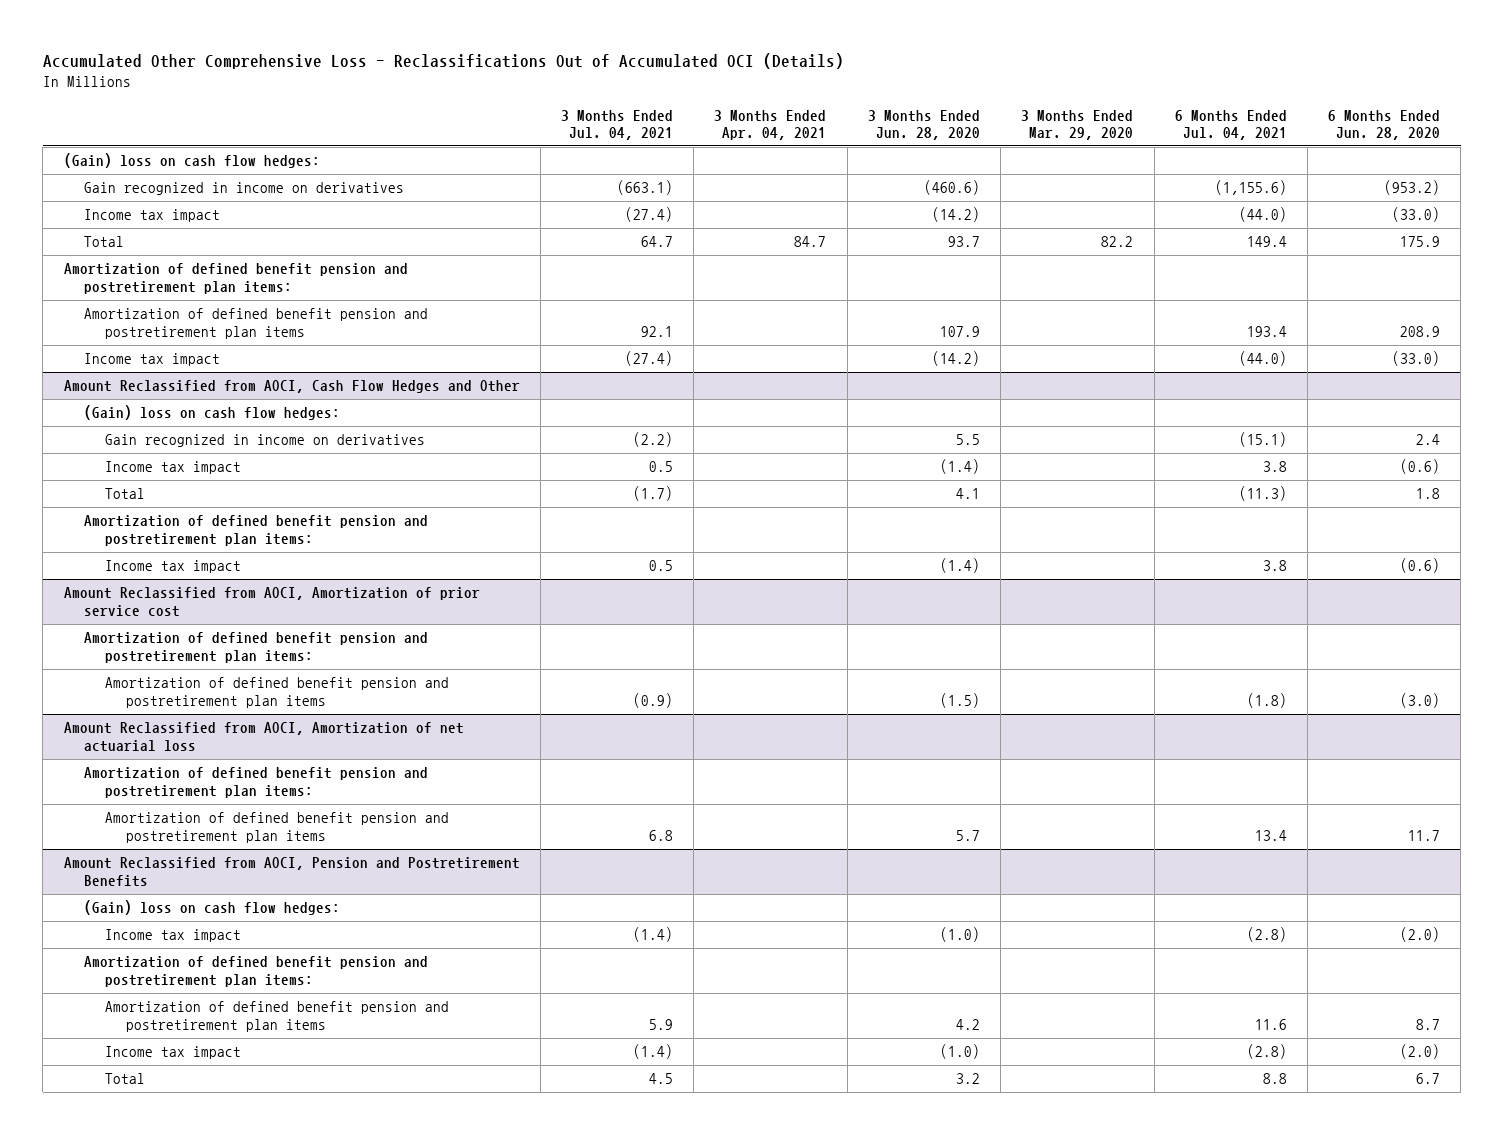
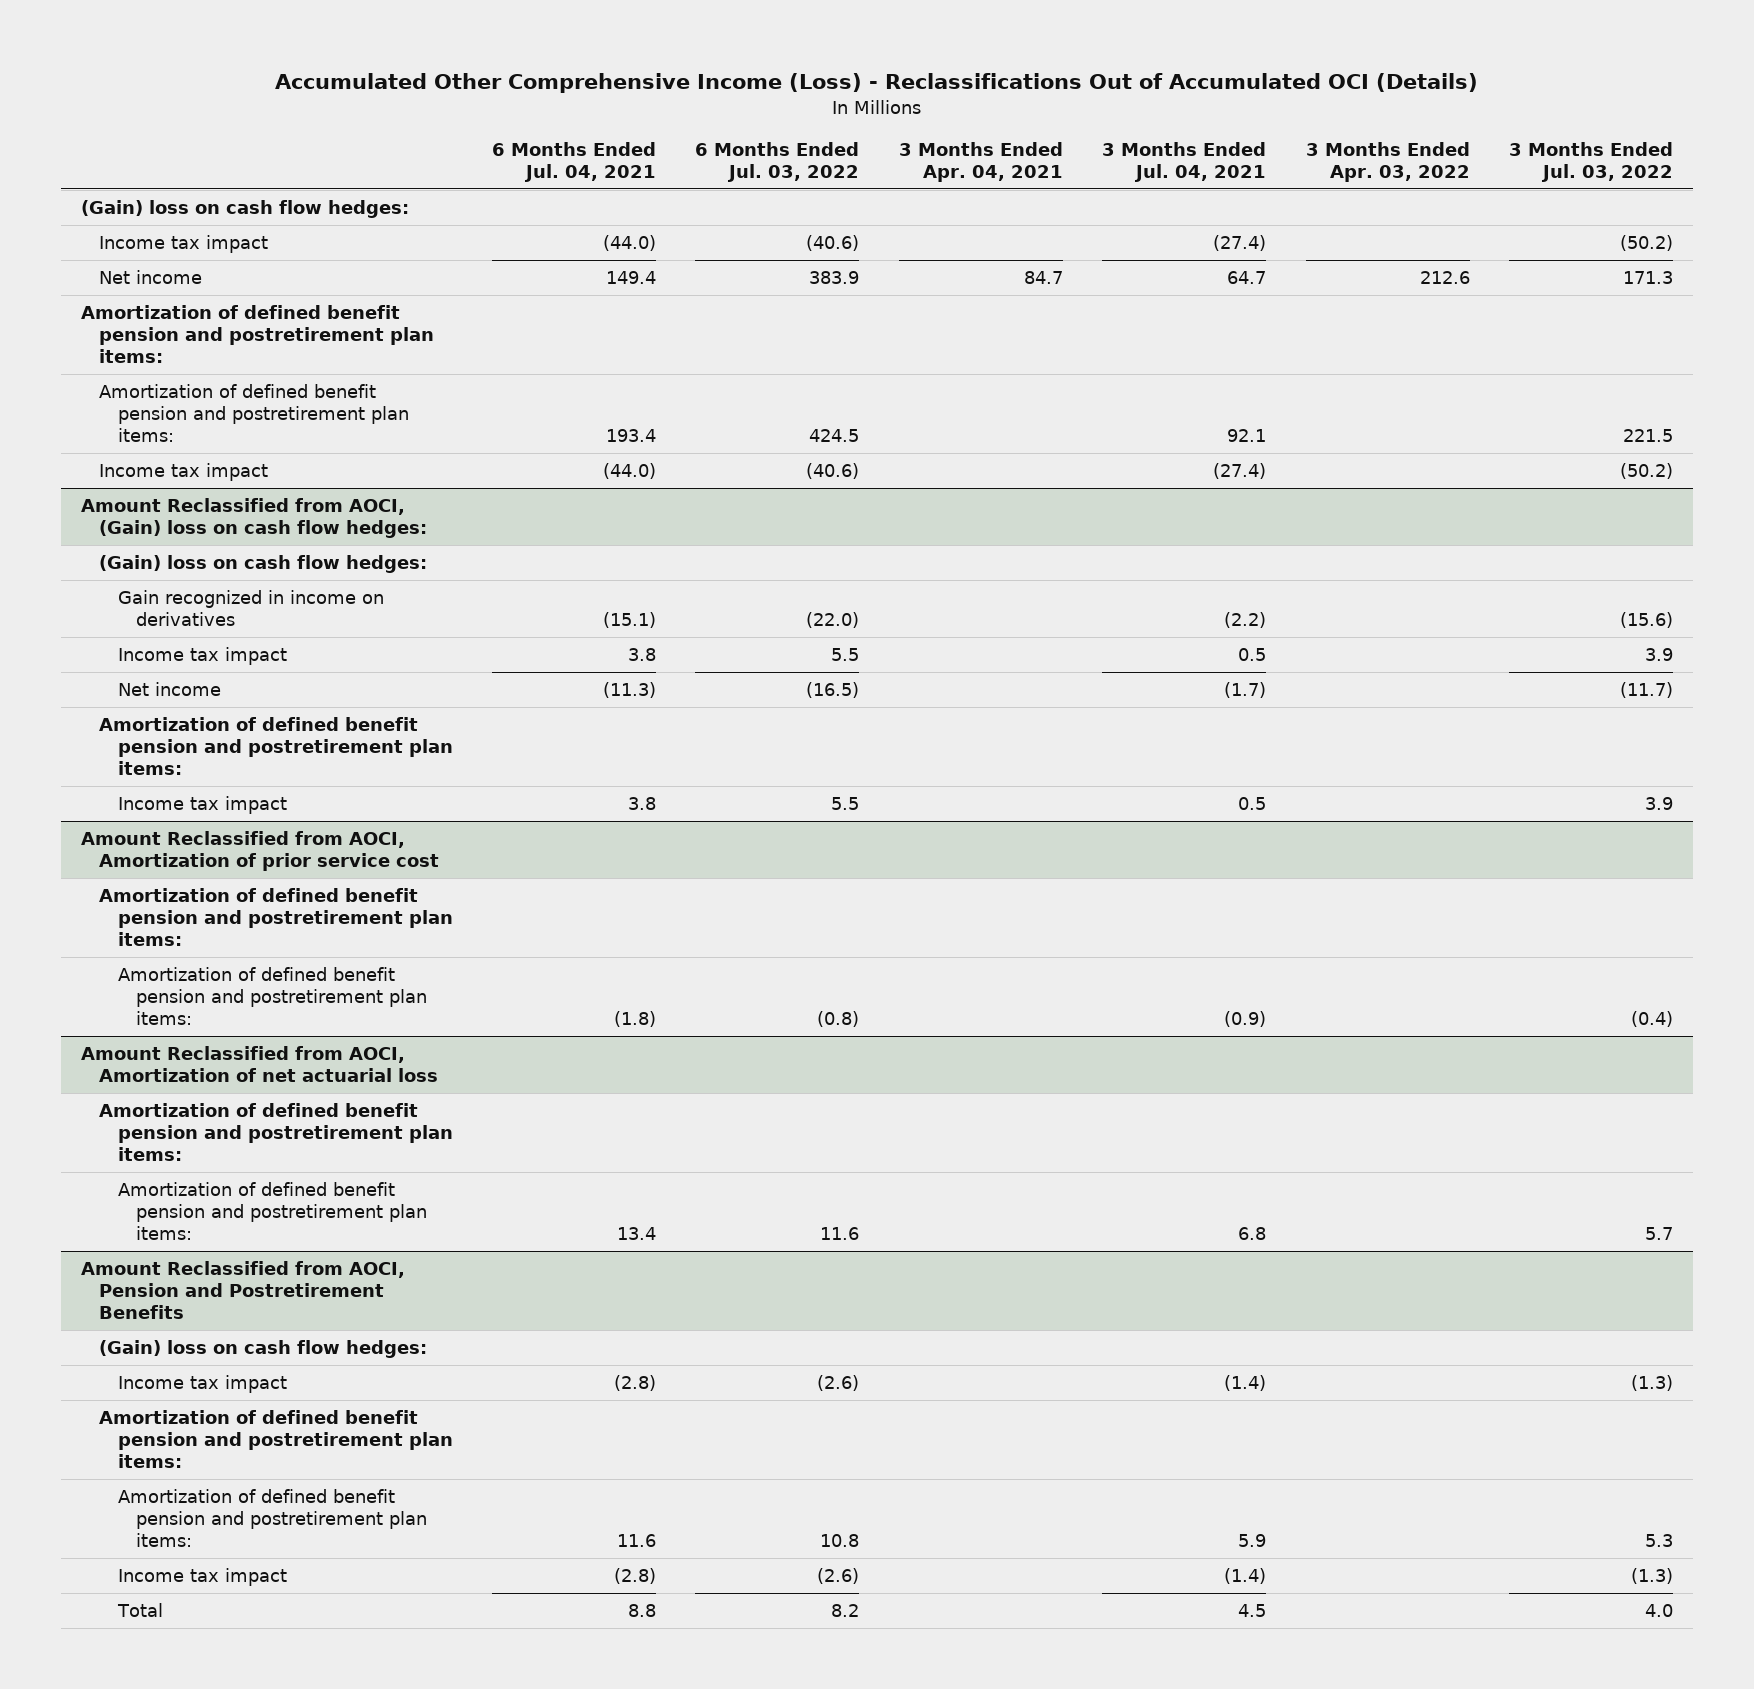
- Accumulated Other Comprehensive Loss - Reclassifications Out of Accumulated OCI (Details)
+ Accumulated Other Comprehensive Income (Loss) - Reclassifications Out of Accumulated OCI (Details)
- | 3 Months Ended Jul. 04, 2021 | 3 Months Ended Apr. 04, 2021 | 3 Months Ended Jun. 28, 2020 | 3 Months Ended Mar. 29, 2020 | 6 Months Ended Jul. 04, 2021 | 6 Months Ended Jun. 28, 2020
+ | 6 Months Ended Jul. 04, 2021 | 6 Months Ended Jul. 03, 2022 | 3 Months Ended Apr. 04, 2021 | 3 Months Ended Jul. 04, 2021 | 3 Months Ended Apr. 03, 2022 | 3 Months Ended Jul. 03, 2022
- Gain recognized in income on derivatives | (663.1) | | (460.6) | | (1,155.6) | (953.2)
- Total | 64.7 | 84.7 | 93.7 | 82.2 | 149.4 | 175.9
+ Net income | 149.4 | 383.9 | 84.7 | 64.7 | 212.6 | 171.3
- Amortization of defined benefit pension and postretirement plan items | 92.1 | | 107.9 | | 193.4 | 208.9
+ Amortization of defined benefit pension and postretirement plan items: | 193.4 | 424.5 | | 92.1 | | 221.5
- Amount Reclassified from AOCI, Cash Flow Hedges and Other
+ Amount Reclassified from AOCI, (Gain) loss on cash flow hedges:
- Total | (1.7) | | 4.1 | | (11.3) | 1.8
+ Net income | (11.3) | (16.5) | | (1.7) | | (11.7)
@ Amount Reclassified from AOCI, Amortization of prior service cost
- Amortization of defined benefit pension and postretirement plan items | (0.9) | | (1.5) | | (1.8) | (3.0)
+ Amortization of defined benefit pension and postretirement plan items: | (1.8) | (0.8) | | (0.9) | | (0.4)
@ Amount Reclassified from AOCI, Amortization of net actuarial loss
- Amortization of defined benefit pension and postretirement plan items | 6.8 | | 5.7 | | 13.4 | 11.7
+ Amortization of defined benefit pension and postretirement plan items: | 13.4 | 11.6 | | 6.8 | | 5.7
@ Amount Reclassified from AOCI, Pension and Postretirement Benefits
- Amortization of defined benefit pension and postretirement plan items | 5.9 | | 4.2 | | 11.6 | 8.7
+ Amortization of defined benefit pension and postretirement plan items: | 11.6 | 10.8 | | 5.9 | | 5.3

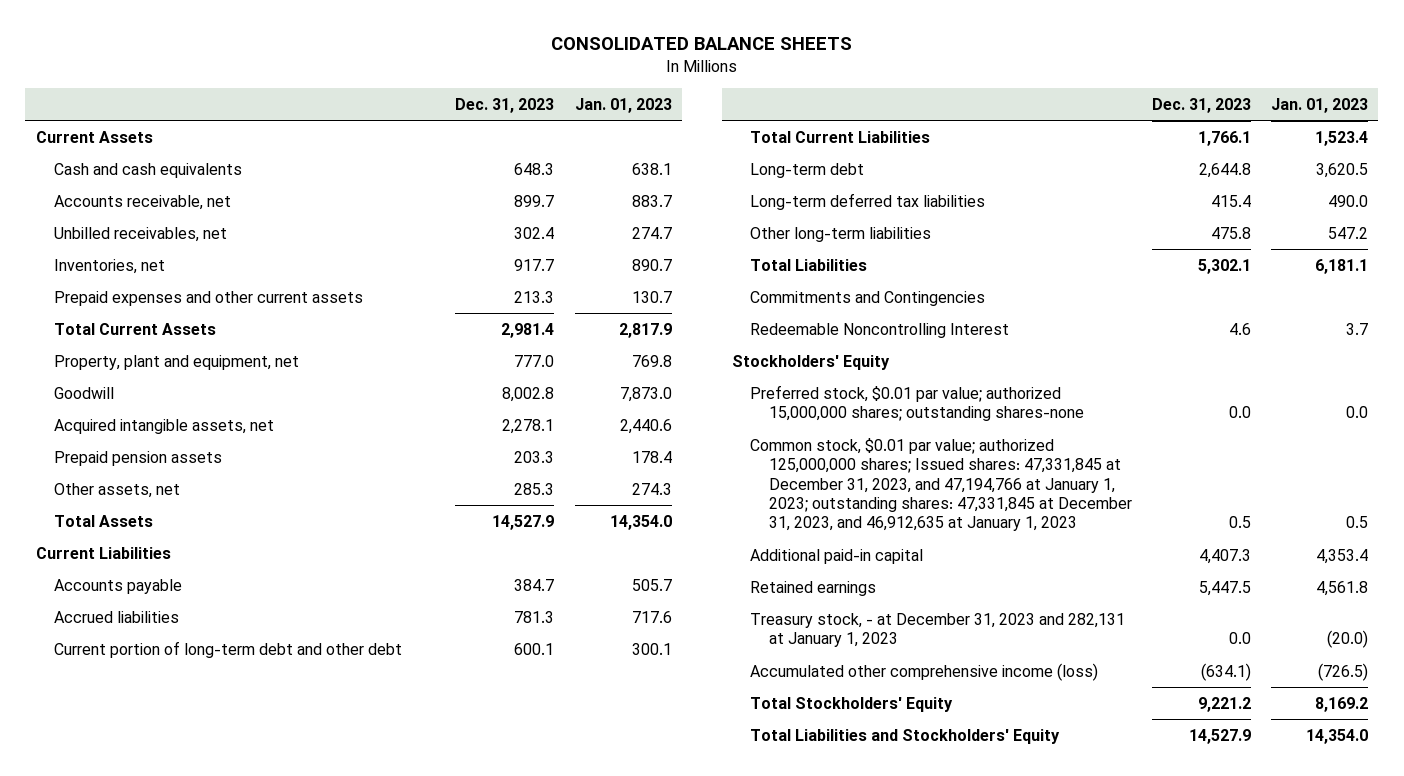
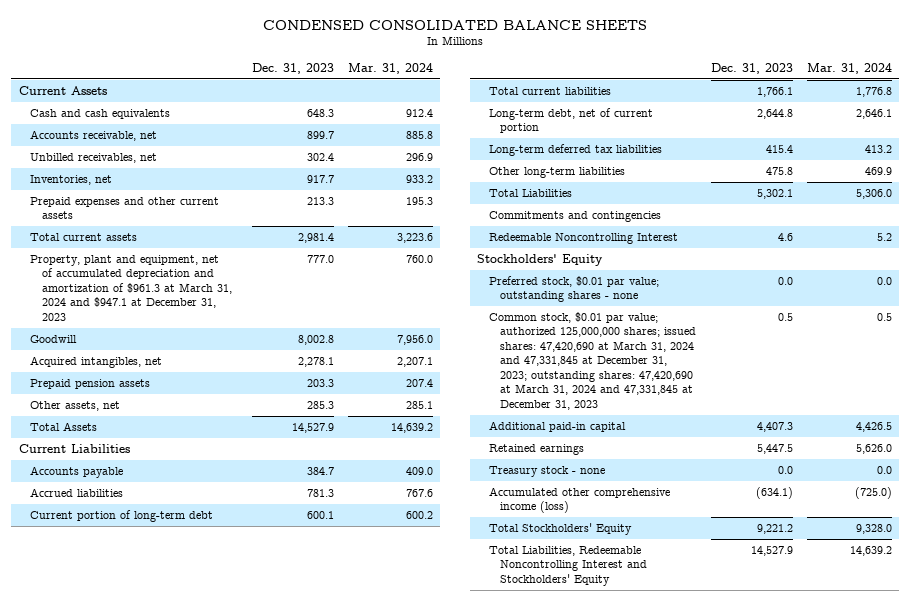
- CONSOLIDATED BALANCE SHEETS
+ CONDENSED CONSOLIDATED BALANCE SHEETS
- | Dec. 31, 2023 | Jan. 01, 2023
+ | Dec. 31, 2023 | Mar. 31, 2024
- Total Current Assets | 2,981.4 | 2,817.9
- Property, plant and equipment, net | 777.0 | 769.8
+ Total current assets | 2,981.4 | 3,223.6
+ Property, plant and equipment, net of accumulated depreciation and amortization of $961.3 at March 31, 2024 and $947.1 at December 31, 2023 | 777.0 | 760.0
- Acquired intangible assets, net | 2,278.1 | 2,440.6
+ Acquired intangibles, net | 2,278.1 | 2,207.1
- Current portion of long-term debt and other debt | 600.1 | 300.1
- Total Current Liabilities | 1,766.1 | 1,523.4
- Long-term debt | 2,644.8 | 3,620.5
+ Current portion of long-term debt | 600.1 | 600.2
+ Total current liabilities | 1,766.1 | 1,776.8
+ Long-term debt, net of current portion | 2,644.8 | 2,646.1
- Commitments and Contingencies
+ Commitments and contingencies
- Preferred stock, $0.01 par value; authorized 15,000,000 shares; outstanding shares-none | 0.0 | 0.0
- Common stock, $0.01 par value; authorized 125,000,000 shares; Issued shares: 47,331,845 at December 31, 2023, and 47,194,766 at January 1, 2023; outstanding shares: 47,331,845 at December 31, 2023, and 46,912,635 at January 1, 2023 | 0.5 | 0.5
+ Preferred stock, $0.01 par value; outstanding shares - none | 0.0 | 0.0
+ Common stock, $0.01 par value; authorized 125,000,000 shares; issued shares: 47,420,690 at March 31, 2024 and 47,331,845 at December 31, 2023; outstanding shares: 47,420,690 at March 31, 2024 and 47,331,845 at December 31, 2023 | 0.5 | 0.5
- Treasury stock, - at December 31, 2023 and 282,131 at January 1, 2023 | 0.0 | (20.0)
+ Treasury stock - none | 0.0 | 0.0
- Total Liabilities and Stockholders' Equity | 14,527.9 | 14,354.0
+ Total Liabilities, Redeemable Noncontrolling Interest and Stockholders' Equity | 14,527.9 | 14,639.2

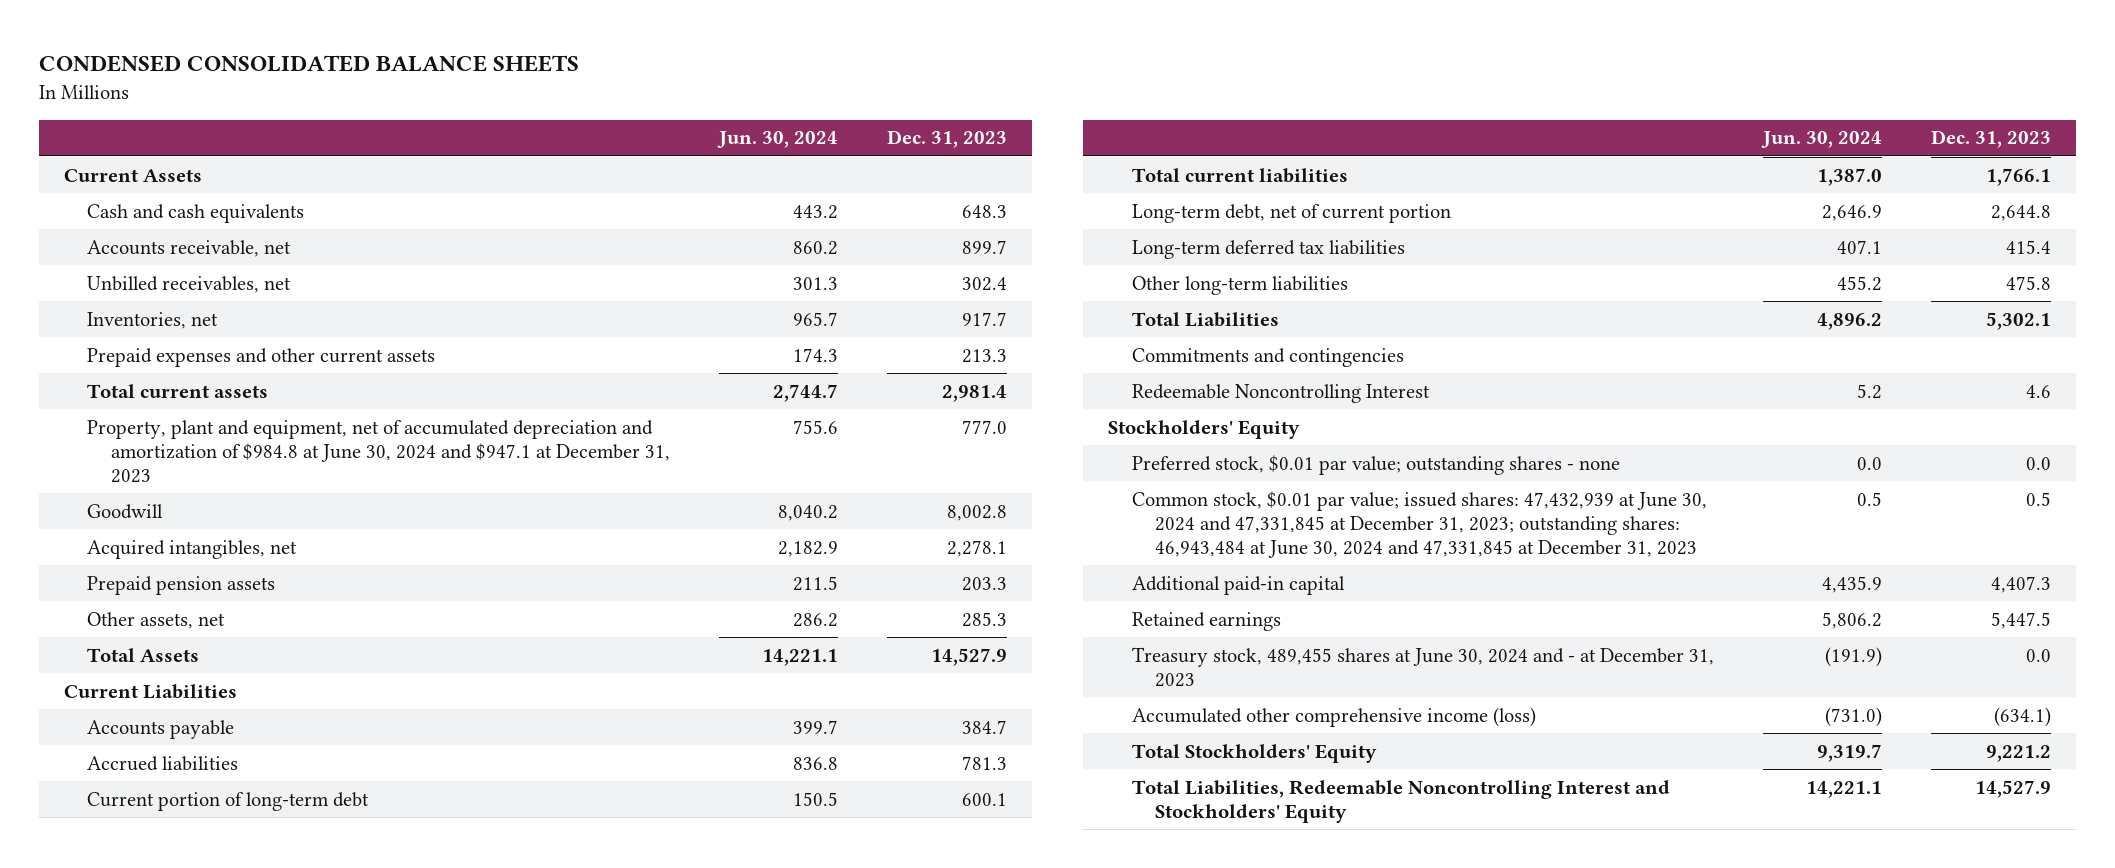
- | Dec. 31, 2023 | Mar. 31, 2024
+ | Jun. 30, 2024 | Dec. 31, 2023
- Property, plant and equipment, net of accumulated depreciation and amortization of $961.3 at March 31, 2024 and $947.1 at December 31, 2023 | 777.0 | 760.0
+ Property, plant and equipment, net of accumulated depreciation and amortization of $984.8 at June 30, 2024 and $947.1 at December 31, 2023 | 755.6 | 777.0
- Common stock, $0.01 par value; authorized 125,000,000 shares; issued shares: 47,420,690 at March 31, 2024 and 47,331,845 at December 31, 2023; outstanding shares: 47,420,690 at March 31, 2024 and 47,331,845 at December 31, 2023 | 0.5 | 0.5
+ Common stock, $0.01 par value; issued shares: 47,432,939 at June 30, 2024 and 47,331,845 at December 31, 2023; outstanding shares: 46,943,484 at June 30, 2024 and 47,331,845 at December 31, 2023 | 0.5 | 0.5
- Treasury stock - none | 0.0 | 0.0
+ Treasury stock, 489,455 shares at June 30, 2024 and - at December 31, 2023 | (191.9) | 0.0

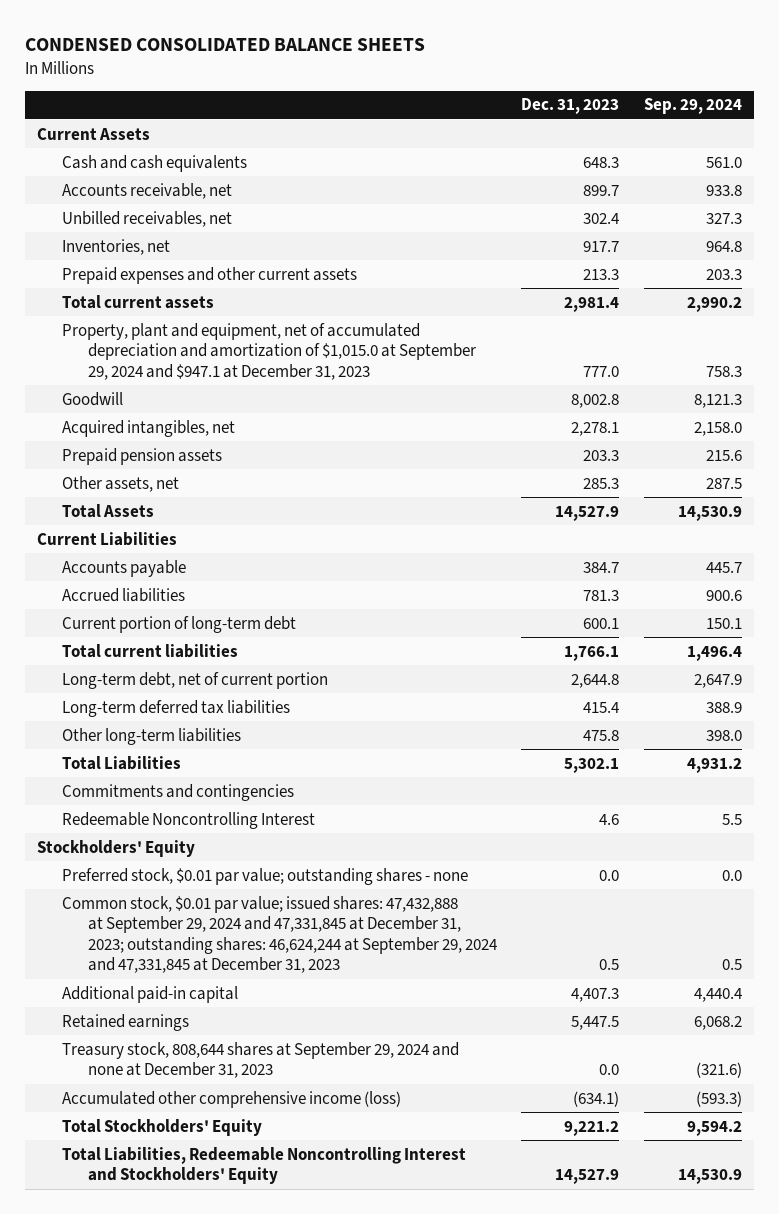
- | Jun. 30, 2024 | Dec. 31, 2023
+ | Dec. 31, 2023 | Sep. 29, 2024
- Property, plant and equipment, net of accumulated depreciation and amortization of $984.8 at June 30, 2024 and $947.1 at December 31, 2023 | 755.6 | 777.0
+ Property, plant and equipment, net of accumulated depreciation and amortization of $1,015.0 at September 29, 2024 and $947.1 at December 31, 2023 | 777.0 | 758.3
- Common stock, $0.01 par value; issued shares: 47,432,939 at June 30, 2024 and 47,331,845 at December 31, 2023; outstanding shares: 46,943,484 at June 30, 2024 and 47,331,845 at December 31, 2023 | 0.5 | 0.5
+ Common stock, $0.01 par value; issued shares: 47,432,888 at September 29, 2024 and 47,331,845 at December 31, 2023; outstanding shares: 46,624,244 at September 29, 2024 and 47,331,845 at December 31, 2023 | 0.5 | 0.5
- Treasury stock, 489,455 shares at June 30, 2024 and - at December 31, 2023 | (191.9) | 0.0
+ Treasury stock, 808,644 shares at September 29, 2024 and none at December 31, 2023 | 0.0 | (321.6)

